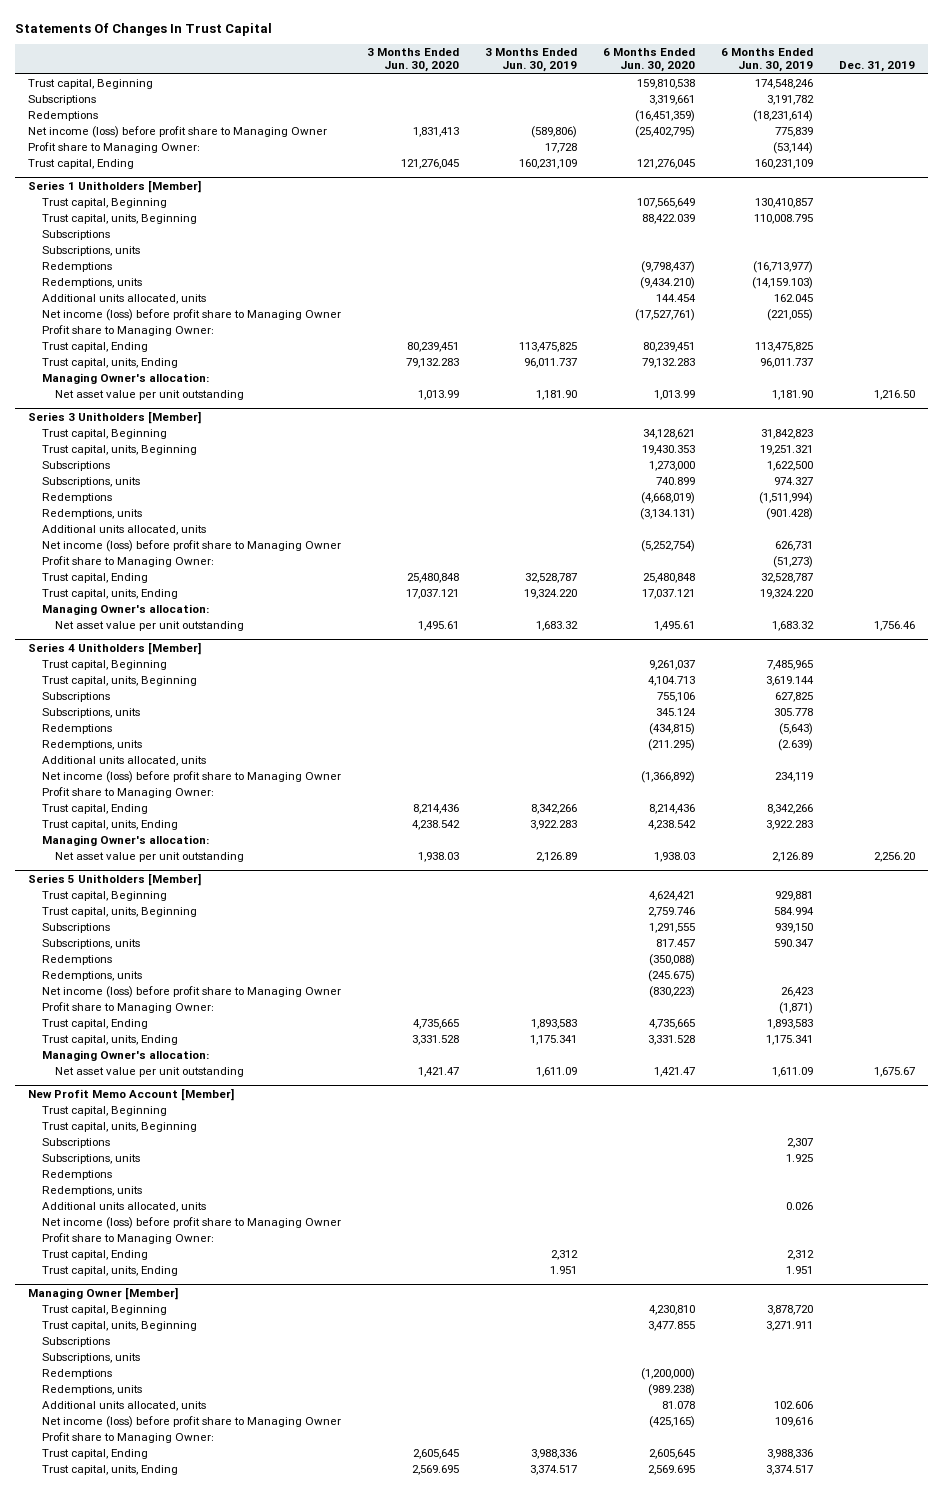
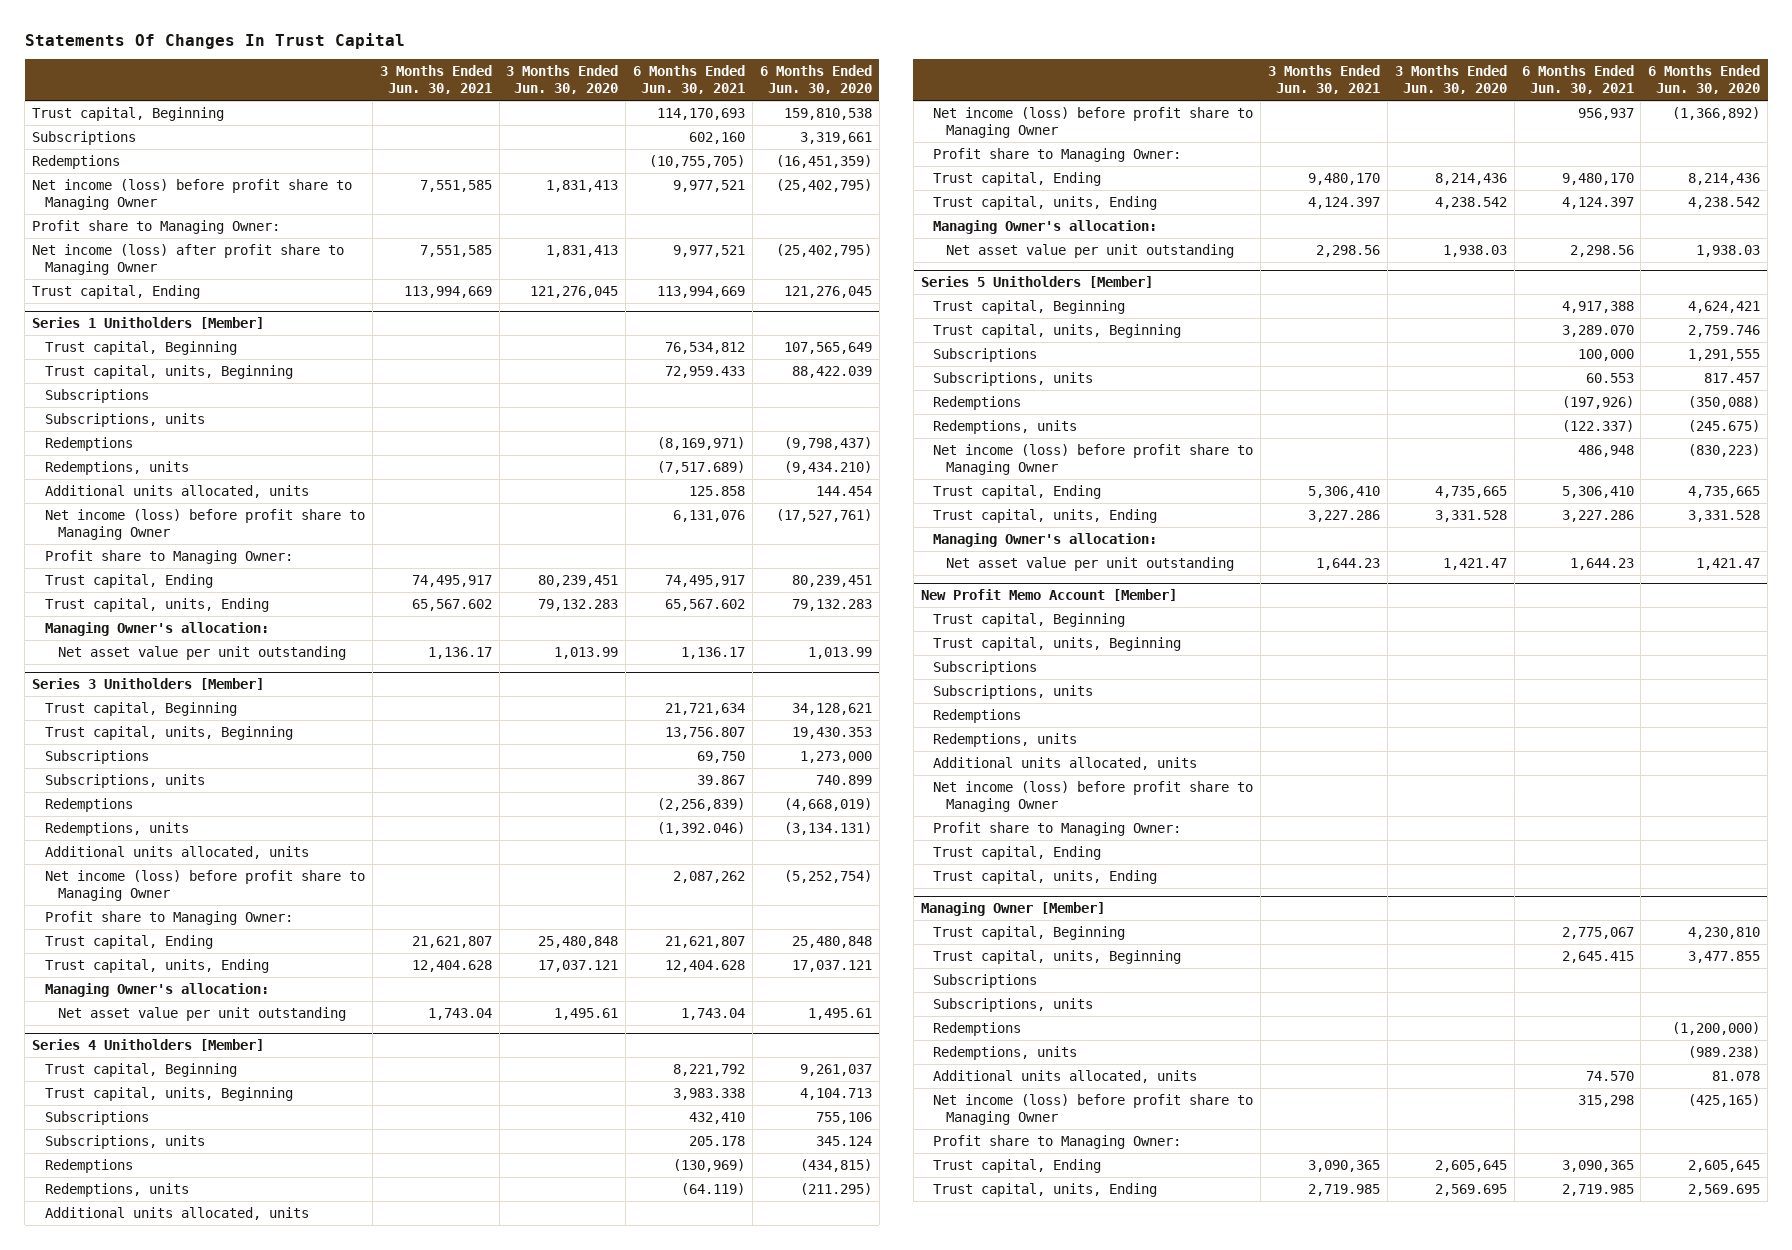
- | 3 Months Ended Jun. 30, 2020 | 3 Months Ended Jun. 30, 2019 | 6 Months Ended Jun. 30, 2020 | 6 Months Ended Jun. 30, 2019 | Dec. 31, 2019
+ | 3 Months Ended Jun. 30, 2021 | 3 Months Ended Jun. 30, 2020 | 6 Months Ended Jun. 30, 2021 | 6 Months Ended Jun. 30, 2020
+ Net income (loss) after profit share to Managing Owner | 7,551,585 | 1,831,413 | 9,977,521 | (25,402,795)
@ Series 5 Unitholders [Member]
- Profit share to Managing Owner: | | | | (1,871) |

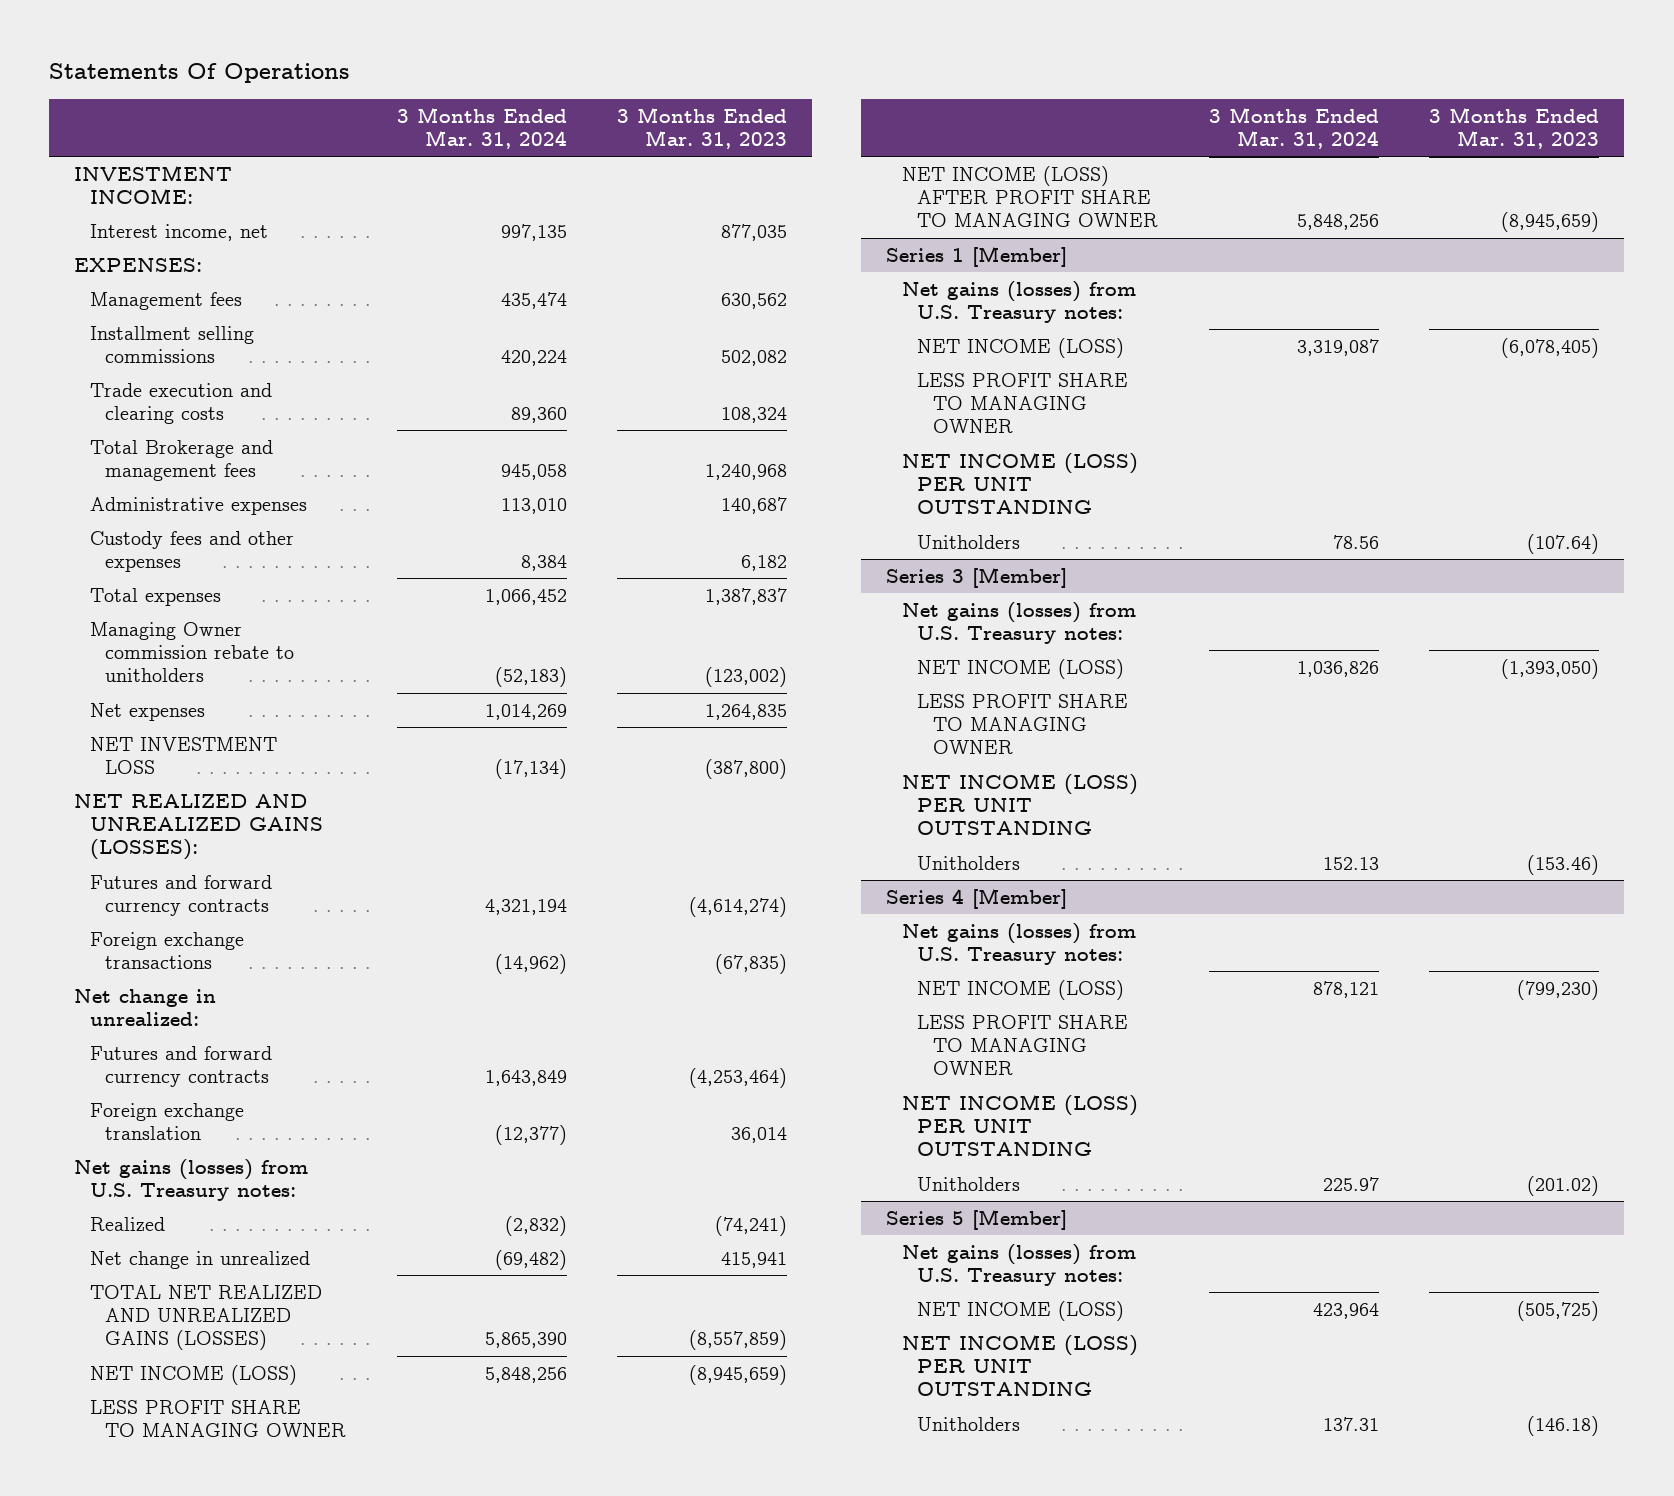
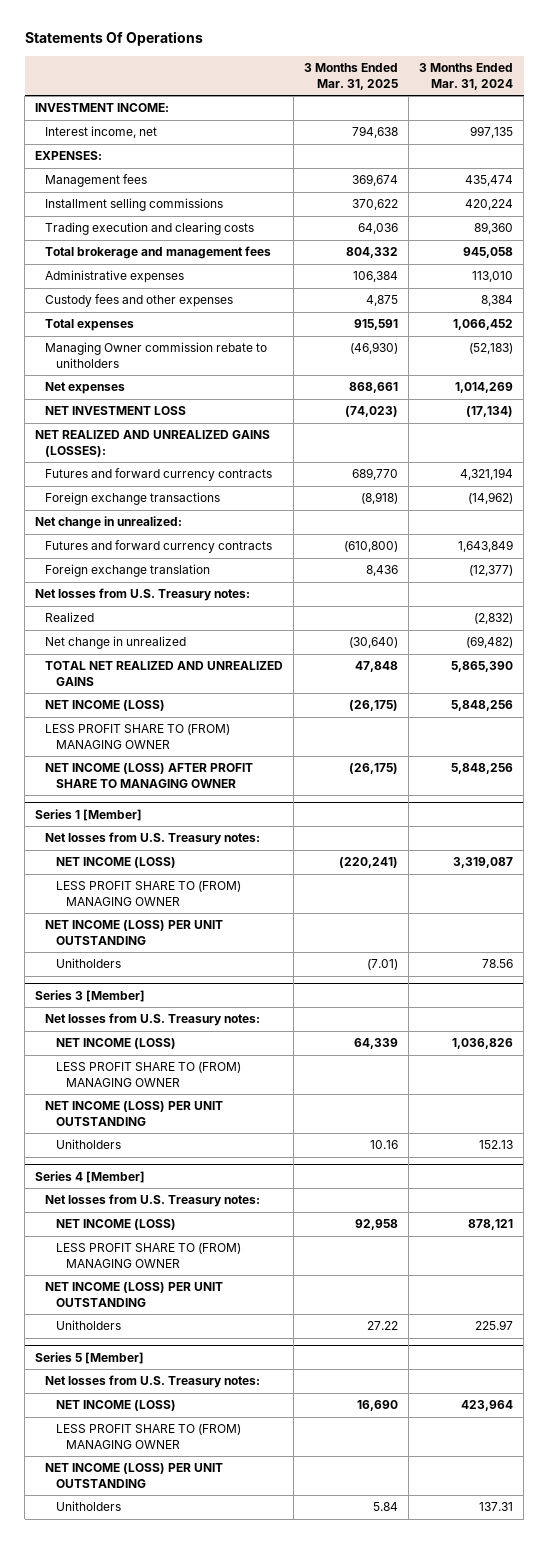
- | 3 Months Ended Mar. 31, 2024 | 3 Months Ended Mar. 31, 2023
+ | 3 Months Ended Mar. 31, 2025 | 3 Months Ended Mar. 31, 2024
- Trade execution and clearing costs | 89,360 | 108,324
- Total Brokerage and management fees | 945,058 | 1,240,968
+ Trading execution and clearing costs | 64,036 | 89,360
+ Total brokerage and management fees | 804,332 | 945,058
- Net gains (losses) from U.S. Treasury notes:
+ Net losses from U.S. Treasury notes:
- TOTAL NET REALIZED AND UNREALIZED GAINS (LOSSES) | 5,865,390 | (8,557,859)
+ TOTAL NET REALIZED AND UNREALIZED GAINS | 47,848 | 5,865,390
- LESS PROFIT SHARE TO MANAGING OWNER
+ LESS PROFIT SHARE TO (FROM) MANAGING OWNER
@ Series 1 [Member]
- Net gains (losses) from U.S. Treasury notes:
+ Net losses from U.S. Treasury notes:
- LESS PROFIT SHARE TO MANAGING OWNER
+ LESS PROFIT SHARE TO (FROM) MANAGING OWNER
@ Series 3 [Member]
- Net gains (losses) from U.S. Treasury notes:
+ Net losses from U.S. Treasury notes:
- LESS PROFIT SHARE TO MANAGING OWNER
+ LESS PROFIT SHARE TO (FROM) MANAGING OWNER
@ Series 4 [Member]
- Net gains (losses) from U.S. Treasury notes:
+ Net losses from U.S. Treasury notes:
- LESS PROFIT SHARE TO MANAGING OWNER
+ LESS PROFIT SHARE TO (FROM) MANAGING OWNER
@ Series 5 [Member]
- Net gains (losses) from U.S. Treasury notes:
+ Net losses from U.S. Treasury notes:
+ LESS PROFIT SHARE TO (FROM) MANAGING OWNER

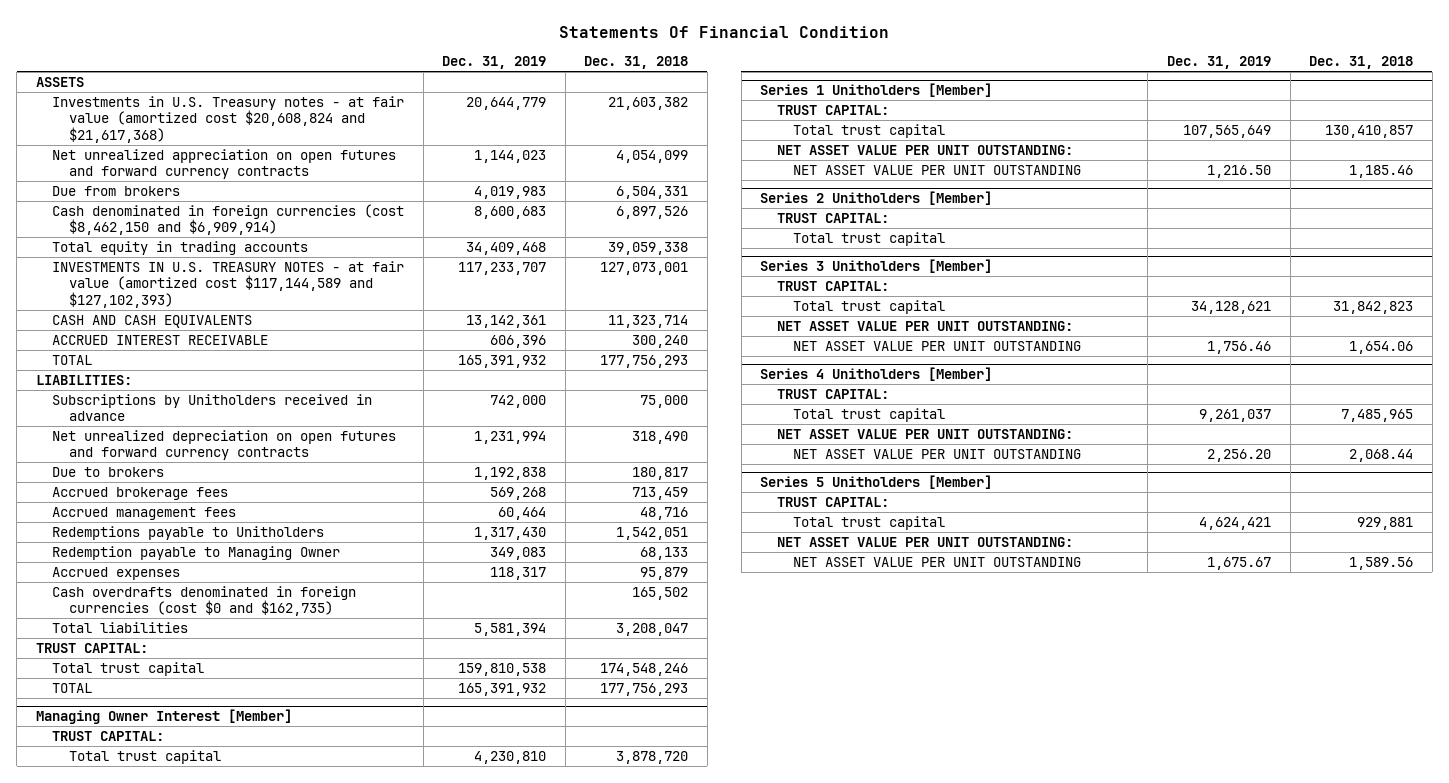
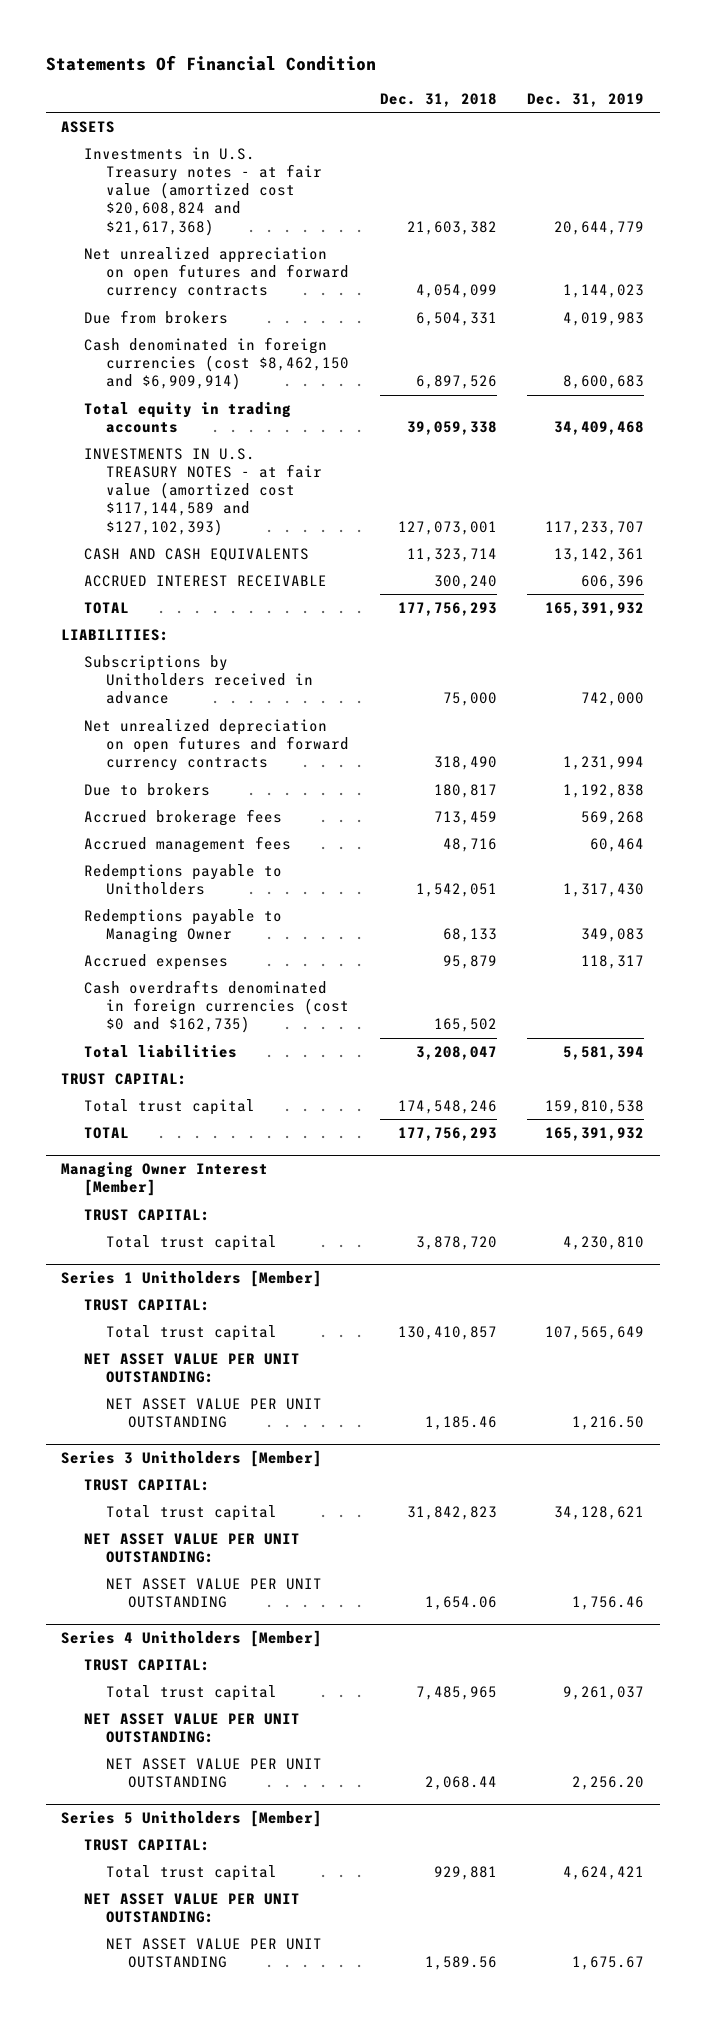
- | Dec. 31, 2019 | Dec. 31, 2018
+ | Dec. 31, 2018 | Dec. 31, 2019
- Redemption payable to Managing Owner | 349,083 | 68,133
+ Redemptions payable to Managing Owner | 68,133 | 349,083
- Series 2 Unitholders [Member]
- TRUST CAPITAL:
- Total trust capital

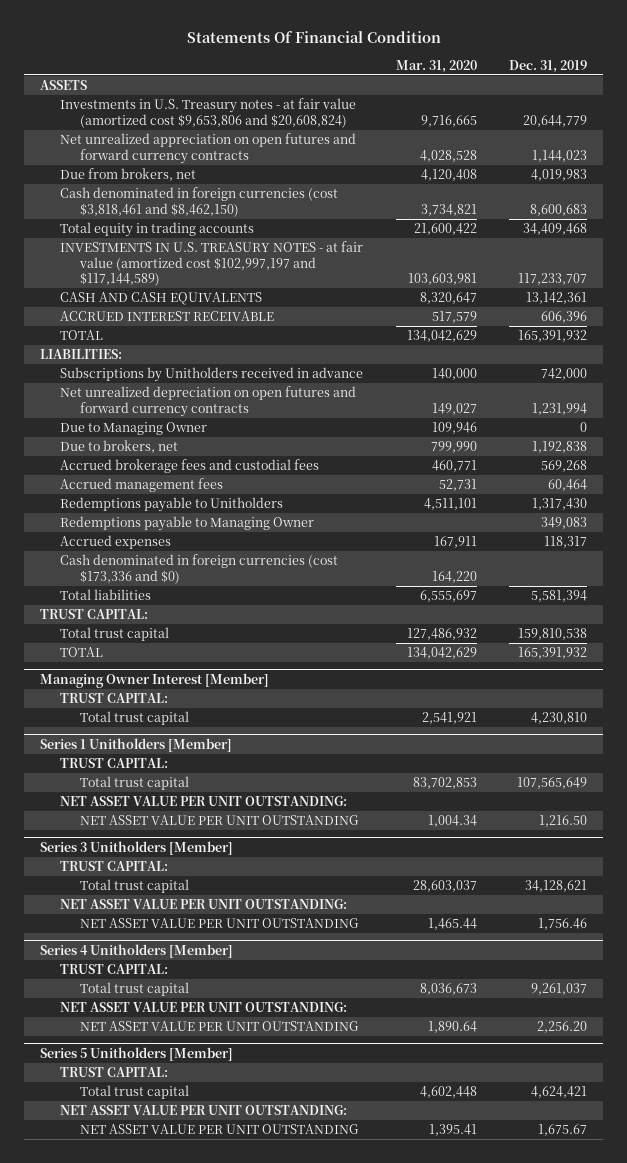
- | Dec. 31, 2018 | Dec. 31, 2019
+ | Mar. 31, 2020 | Dec. 31, 2019
- Investments in U.S. Treasury notes - at fair value (amortized cost $20,608,824 and $21,617,368) | 21,603,382 | 20,644,779
+ Investments in U.S. Treasury notes - at fair value (amortized cost $9,653,806 and $20,608,824) | 9,716,665 | 20,644,779
- Due from brokers | 6,504,331 | 4,019,983
- Cash denominated in foreign currencies (cost $8,462,150 and $6,909,914) | 6,897,526 | 8,600,683
+ Due from brokers, net | 4,120,408 | 4,019,983
+ Cash denominated in foreign currencies (cost $3,818,461 and $8,462,150) | 3,734,821 | 8,600,683
- INVESTMENTS IN U.S. TREASURY NOTES - at fair value (amortized cost $117,144,589 and $127,102,393) | 127,073,001 | 117,233,707
+ INVESTMENTS IN U.S. TREASURY NOTES - at fair value (amortized cost $102,997,197 and $117,144,589) | 103,603,981 | 117,233,707
- Due to brokers | 180,817 | 1,192,838
- Accrued brokerage fees | 713,459 | 569,268
+ Due to Managing Owner | 109,946 | 0
+ Due to brokers, net | 799,990 | 1,192,838
+ Accrued brokerage fees and custodial fees | 460,771 | 569,268
- Cash overdrafts denominated in foreign currencies (cost $0 and $162,735) | 165,502 |
+ Cash denominated in foreign currencies (cost $173,336 and $0) | 164,220 |

